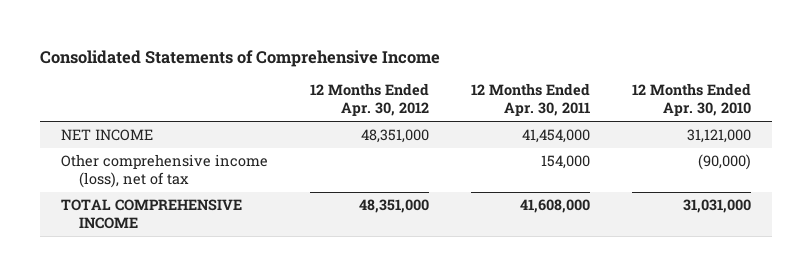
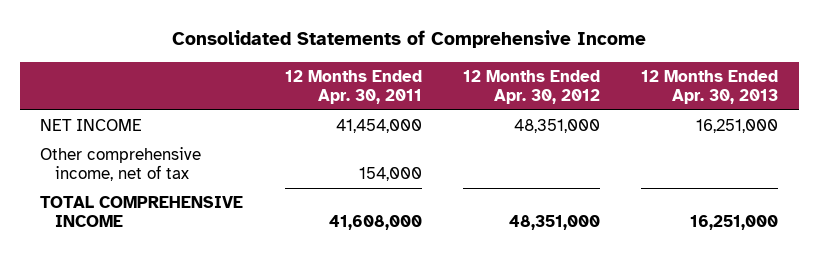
- | 12 Months Ended Apr. 30, 2012 | 12 Months Ended Apr. 30, 2011 | 12 Months Ended Apr. 30, 2010
+ | 12 Months Ended Apr. 30, 2011 | 12 Months Ended Apr. 30, 2012 | 12 Months Ended Apr. 30, 2013
- Other comprehensive income (loss), net of tax | | 154,000 | (90,000)
+ Other comprehensive income, net of tax | 154,000 | |

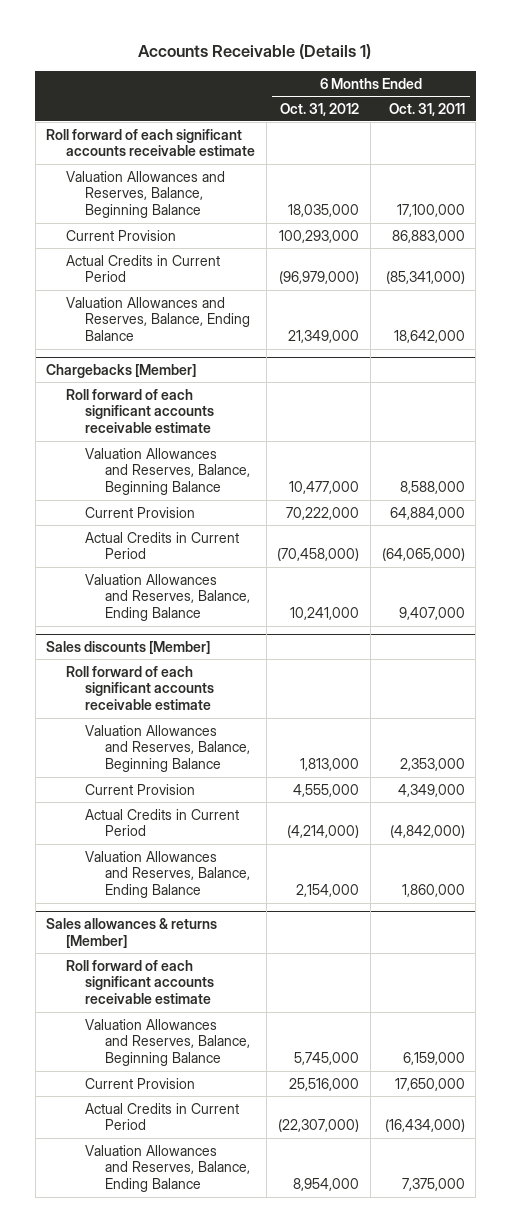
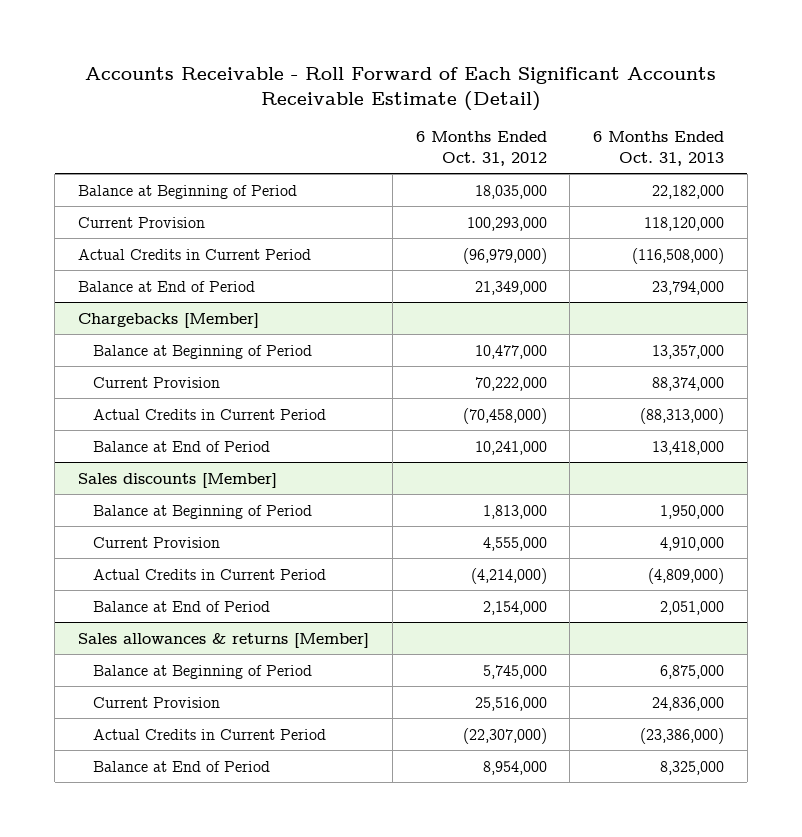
- Accounts Receivable (Details 1)
+ Accounts Receivable - Roll Forward of Each Significant Accounts Receivable Estimate (Detail)
- | 6 Months Ended Oct. 31, 2012 | 6 Months Ended Oct. 31, 2011
+ | 6 Months Ended Oct. 31, 2012 | 6 Months Ended Oct. 31, 2013
- Roll forward of each significant accounts receivable estimate
- Valuation Allowances and Reserves, Balance, Beginning Balance | 18,035,000 | 17,100,000
+ Balance at Beginning of Period | 18,035,000 | 22,182,000
- Valuation Allowances and Reserves, Balance, Ending Balance | 21,349,000 | 18,642,000
+ Balance at End of Period | 21,349,000 | 23,794,000
@ Chargebacks [Member]
- Roll forward of each significant accounts receivable estimate
- Valuation Allowances and Reserves, Balance, Beginning Balance | 10,477,000 | 8,588,000
+ Balance at Beginning of Period | 10,477,000 | 13,357,000
- Valuation Allowances and Reserves, Balance, Ending Balance | 10,241,000 | 9,407,000
+ Balance at End of Period | 10,241,000 | 13,418,000
@ Sales discounts [Member]
- Roll forward of each significant accounts receivable estimate
- Valuation Allowances and Reserves, Balance, Beginning Balance | 1,813,000 | 2,353,000
+ Balance at Beginning of Period | 1,813,000 | 1,950,000
- Valuation Allowances and Reserves, Balance, Ending Balance | 2,154,000 | 1,860,000
+ Balance at End of Period | 2,154,000 | 2,051,000
@ Sales allowances & returns [Member]
- Roll forward of each significant accounts receivable estimate
- Valuation Allowances and Reserves, Balance, Beginning Balance | 5,745,000 | 6,159,000
+ Balance at Beginning of Period | 5,745,000 | 6,875,000
- Valuation Allowances and Reserves, Balance, Ending Balance | 8,954,000 | 7,375,000
+ Balance at End of Period | 8,954,000 | 8,325,000

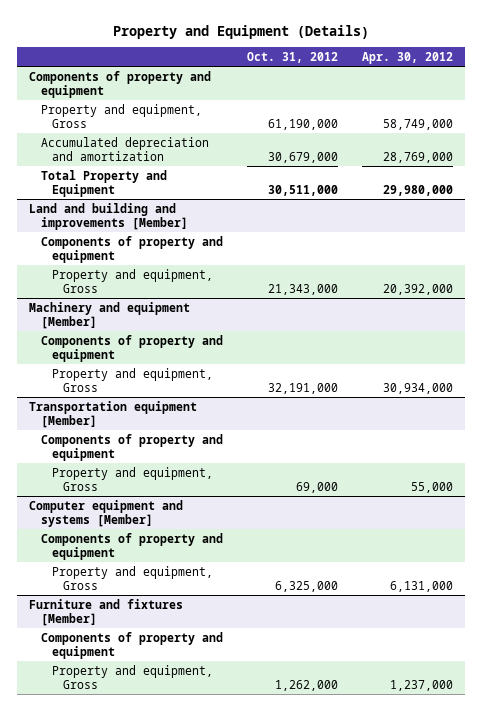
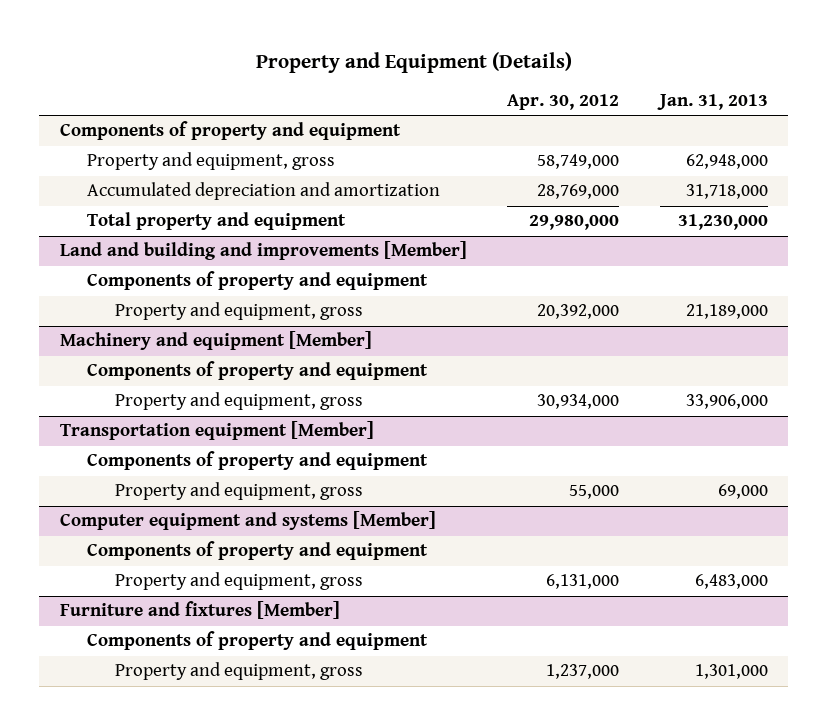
- | Oct. 31, 2012 | Apr. 30, 2012
+ | Apr. 30, 2012 | Jan. 31, 2013
- Property and equipment, Gross | 61,190,000 | 58,749,000
+ Property and equipment, gross | 58,749,000 | 62,948,000
- Total Property and Equipment | 30,511,000 | 29,980,000
+ Total property and equipment | 29,980,000 | 31,230,000
@ Land and building and improvements [Member]
- Property and equipment, Gross | 21,343,000 | 20,392,000
+ Property and equipment, gross | 20,392,000 | 21,189,000
@ Machinery and equipment [Member]
- Property and equipment, Gross | 32,191,000 | 30,934,000
+ Property and equipment, gross | 30,934,000 | 33,906,000
@ Transportation equipment [Member]
- Property and equipment, Gross | 69,000 | 55,000
+ Property and equipment, gross | 55,000 | 69,000
@ Computer equipment and systems [Member]
- Property and equipment, Gross | 6,325,000 | 6,131,000
+ Property and equipment, gross | 6,131,000 | 6,483,000
@ Furniture and fixtures [Member]
- Property and equipment, Gross | 1,262,000 | 1,237,000
+ Property and equipment, gross | 1,237,000 | 1,301,000

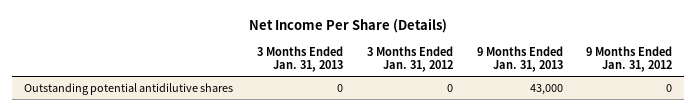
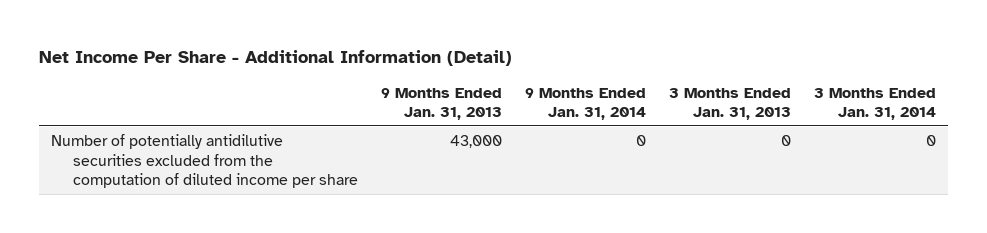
- Net Income Per Share (Details)
+ Net Income Per Share - Additional Information (Detail)
- | 3 Months Ended Jan. 31, 2013 | 3 Months Ended Jan. 31, 2012 | 9 Months Ended Jan. 31, 2013 | 9 Months Ended Jan. 31, 2012
+ | 9 Months Ended Jan. 31, 2013 | 9 Months Ended Jan. 31, 2014 | 3 Months Ended Jan. 31, 2013 | 3 Months Ended Jan. 31, 2014
- Outstanding potential antidilutive shares | 0 | 0 | 43,000 | 0
+ Number of potentially antidilutive securities excluded from the computation of diluted income per share | 43,000 | 0 | 0 | 0

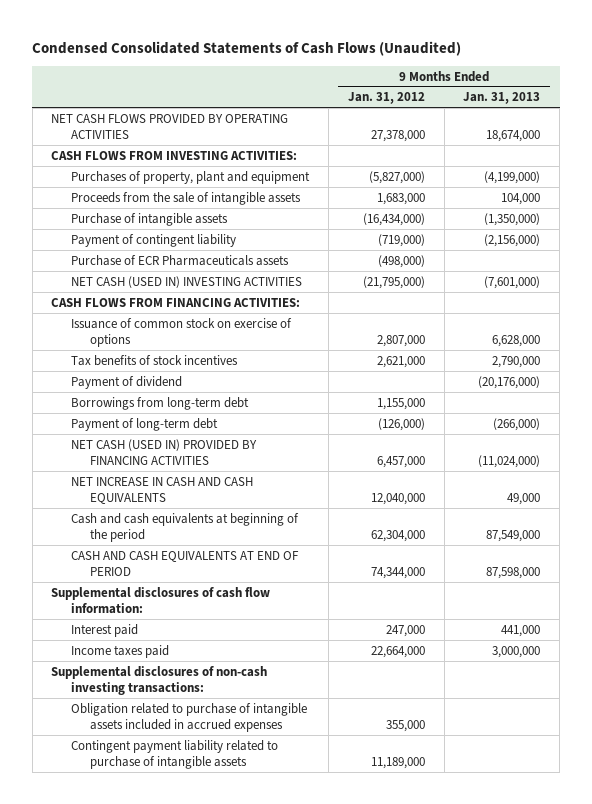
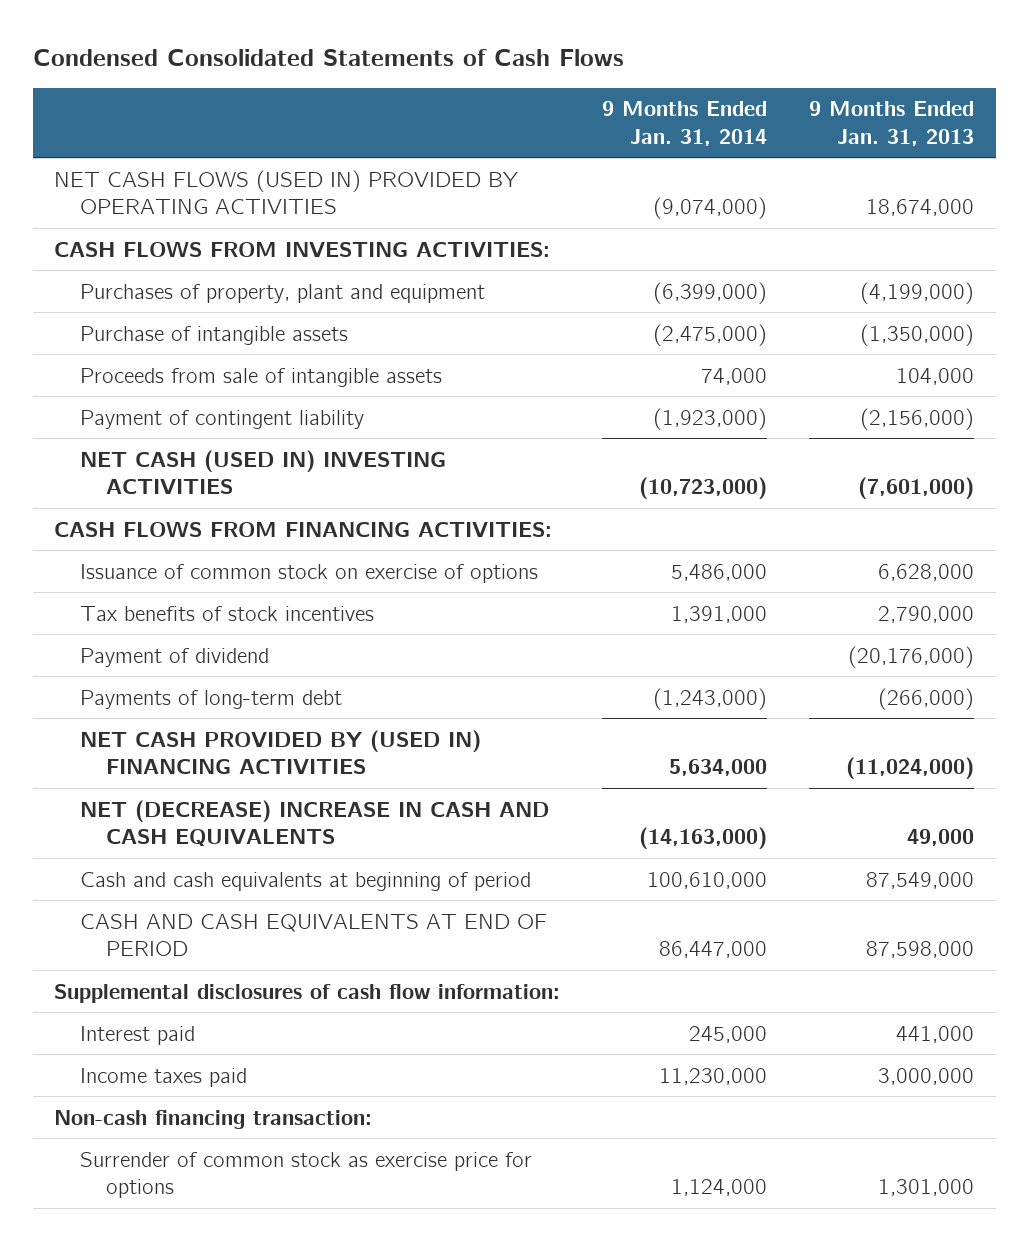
- Condensed Consolidated Statements of Cash Flows (Unaudited)
+ Condensed Consolidated Statements of Cash Flows
- | 9 Months Ended Jan. 31, 2012 | 9 Months Ended Jan. 31, 2013
+ | 9 Months Ended Jan. 31, 2014 | 9 Months Ended Jan. 31, 2013
- NET CASH FLOWS PROVIDED BY OPERATING ACTIVITIES | 27,378,000 | 18,674,000
+ NET CASH FLOWS (USED IN) PROVIDED BY OPERATING ACTIVITIES | (9,074,000) | 18,674,000
- Proceeds from the sale of intangible assets | 1,683,000 | 104,000
+ Proceeds from sale of intangible assets | 74,000 | 104,000
- Purchase of ECR Pharmaceuticals assets | (498,000) |
- Borrowings from long-term debt | 1,155,000 |
- Payment of long-term debt | (126,000) | (266,000)
- NET CASH (USED IN) PROVIDED BY FINANCING ACTIVITIES | 6,457,000 | (11,024,000)
- NET INCREASE IN CASH AND CASH EQUIVALENTS | 12,040,000 | 49,000
- Cash and cash equivalents at beginning of the period | 62,304,000 | 87,549,000
+ Payments of long-term debt | (1,243,000) | (266,000)
+ NET CASH PROVIDED BY (USED IN) FINANCING ACTIVITIES | 5,634,000 | (11,024,000)
+ NET (DECREASE) INCREASE IN CASH AND CASH EQUIVALENTS | (14,163,000) | 49,000
+ Cash and cash equivalents at beginning of period | 100,610,000 | 87,549,000
- Supplemental disclosures of non-cash investing transactions:
- Obligation related to purchase of intangible assets included in accrued expenses | 355,000 |
- Contingent payment liability related to purchase of intangible assets | 11,189,000 |
+ Non-cash financing transaction:
+ Surrender of common stock as exercise price for options | 1,124,000 | 1,301,000

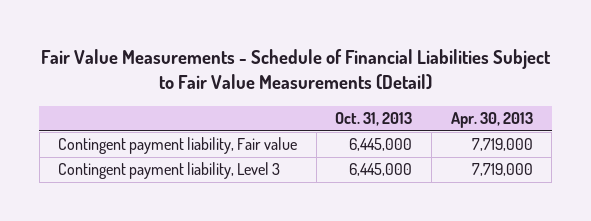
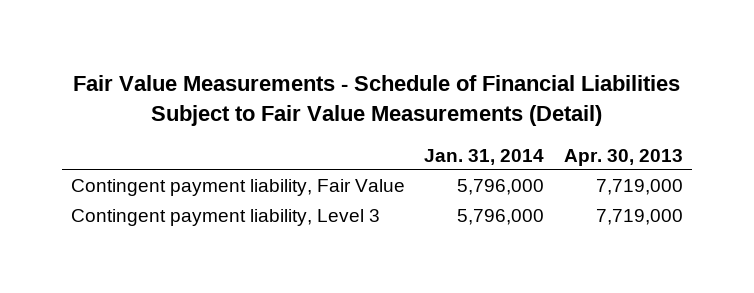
- | Oct. 31, 2013 | Apr. 30, 2013
+ | Jan. 31, 2014 | Apr. 30, 2013
- Contingent payment liability, Fair value | 6,445,000 | 7,719,000
+ Contingent payment liability, Fair Value | 5,796,000 | 7,719,000

